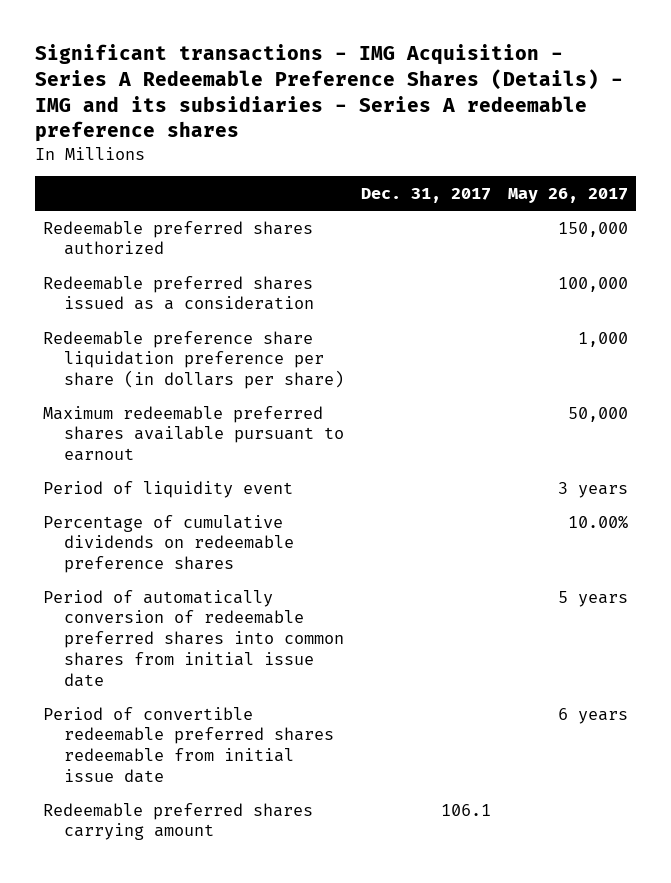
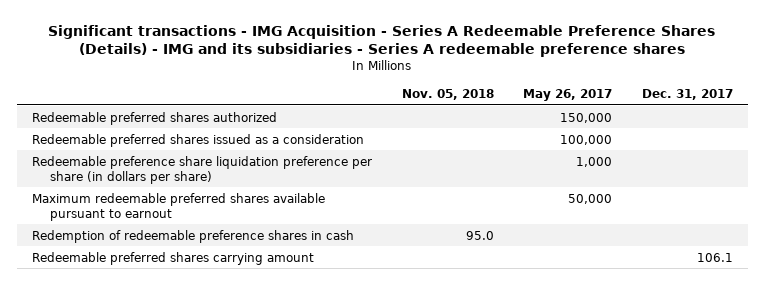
- | Dec. 31, 2017 | May 26, 2017
+ | Nov. 05, 2018 | May 26, 2017 | Dec. 31, 2017
- Period of liquidity event | | 3 years
- Percentage of cumulative dividends on redeemable preference shares | | 10.00%
- Period of automatically conversion of redeemable preferred shares into common shares from initial issue date | | 5 years
- Period of convertible redeemable preferred shares redeemable from initial issue date | | 6 years
+ Redemption of redeemable preference shares in cash | 95.0 | |

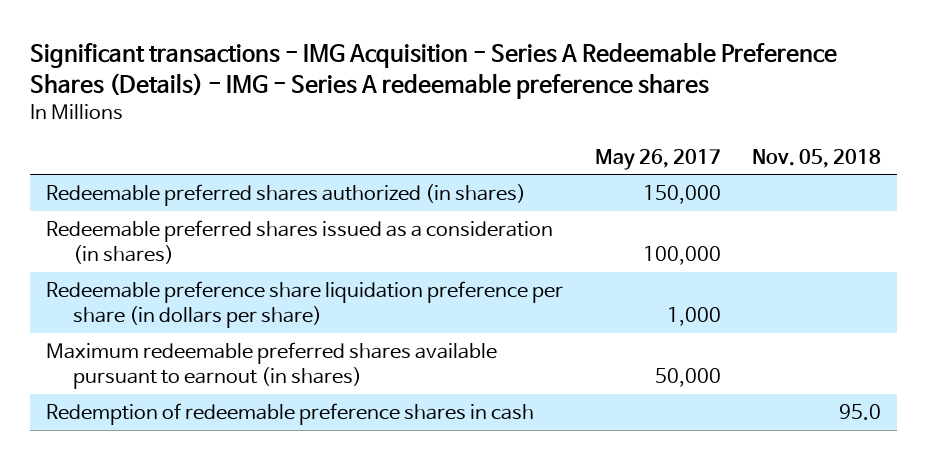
- Significant transactions - IMG Acquisition - Series A Redeemable Preference Shares (Details) - IMG and its subsidiaries - Series A redeemable preference shares
+ Significant transactions - IMG Acquisition - Series A Redeemable Preference Shares (Details) - IMG - Series A redeemable preference shares
- | Nov. 05, 2018 | May 26, 2017 | Dec. 31, 2017
+ | May 26, 2017 | Nov. 05, 2018
- Redeemable preferred shares authorized | | 150,000 |
- Redeemable preferred shares issued as a consideration | | 100,000 |
+ Redeemable preferred shares authorized (in shares) | 150,000 |
+ Redeemable preferred shares issued as a consideration (in shares) | 100,000 |
- Maximum redeemable preferred shares available pursuant to earnout | | 50,000 |
+ Maximum redeemable preferred shares available pursuant to earnout (in shares) | 50,000 |
- Redeemable preferred shares carrying amount | | | 106.1

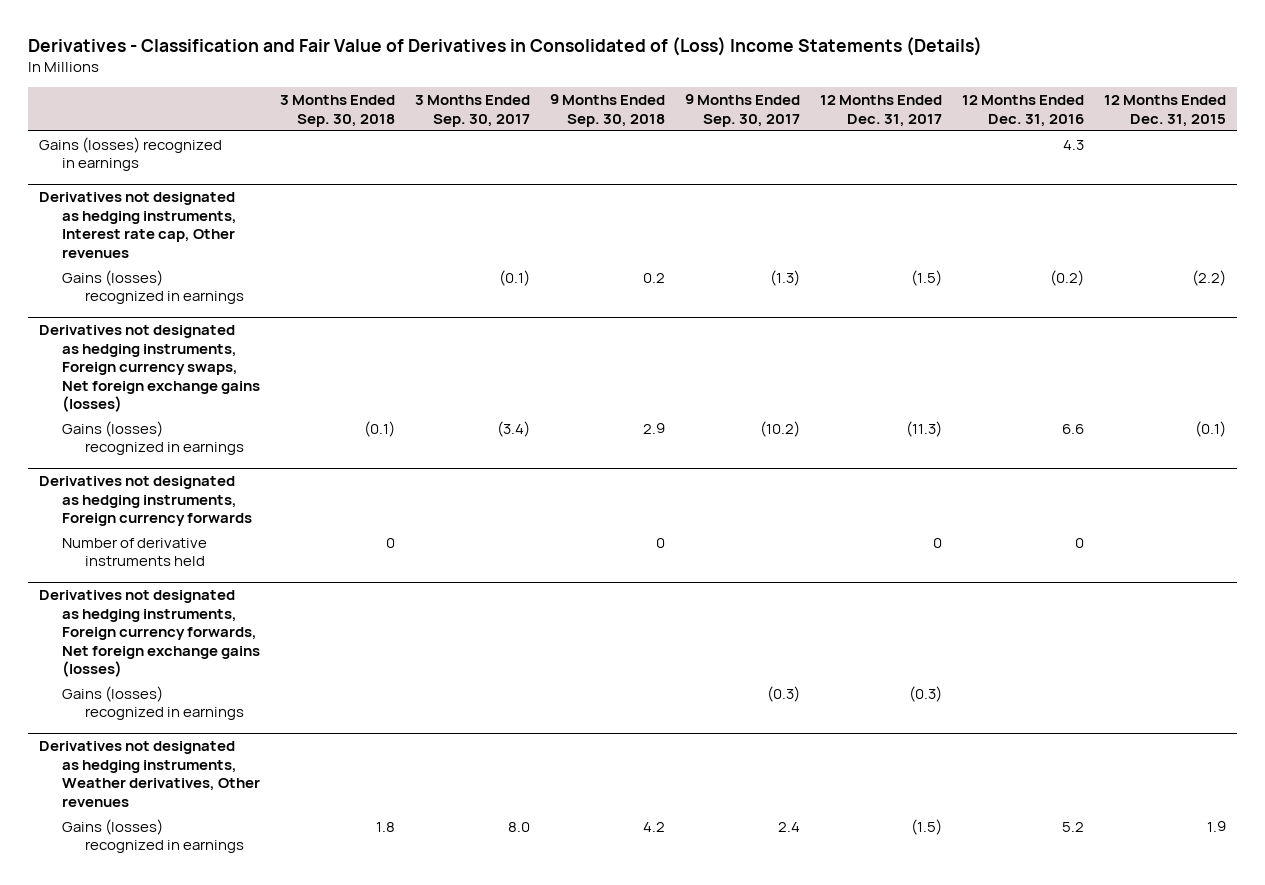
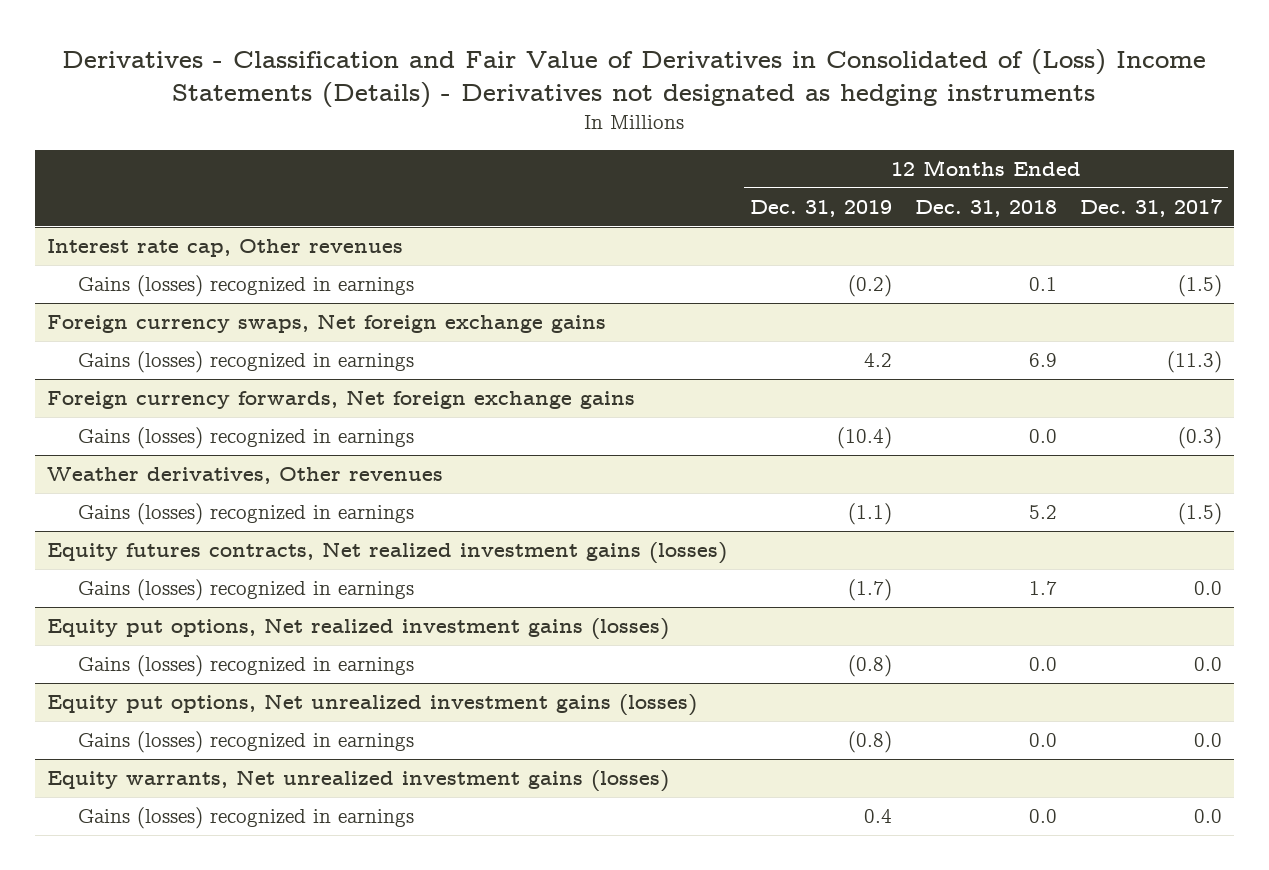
- Derivatives - Classification and Fair Value of Derivatives in Consolidated of (Loss) Income Statements (Details)
+ Derivatives - Classification and Fair Value of Derivatives in Consolidated of (Loss) Income Statements (Details) - Derivatives not designated as hedging instruments
- | 3 Months Ended Sep. 30, 2018 | 3 Months Ended Sep. 30, 2017 | 9 Months Ended Sep. 30, 2018 | 9 Months Ended Sep. 30, 2017 | 12 Months Ended Dec. 31, 2017 | 12 Months Ended Dec. 31, 2016 | 12 Months Ended Dec. 31, 2015
+ | 12 Months Ended Dec. 31, 2019 | 12 Months Ended Dec. 31, 2018 | 12 Months Ended Dec. 31, 2017
- Gains (losses) recognized in earnings | | | | | | 4.3 |
- Derivatives not designated as hedging instruments, Interest rate cap, Other revenues
+ Interest rate cap, Other revenues
- Derivatives not designated as hedging instruments, Foreign currency swaps, Net foreign exchange gains (losses)
+ Foreign currency swaps, Net foreign exchange gains
- Derivatives not designated as hedging instruments, Foreign currency forwards
- Number of derivative instruments held | 0 | | 0 | | 0 | 0 |
- Derivatives not designated as hedging instruments, Foreign currency forwards, Net foreign exchange gains (losses)
+ Foreign currency forwards, Net foreign exchange gains
- Derivatives not designated as hedging instruments, Weather derivatives, Other revenues
+ Weather derivatives, Other revenues
+ Equity futures contracts, Net realized investment gains (losses)
+ Gains (losses) recognized in earnings | (1.7) | 1.7 | 0.0
+ Equity put options, Net realized investment gains (losses)
+ Gains (losses) recognized in earnings | (0.8) | 0.0 | 0.0
+ Equity put options, Net unrealized investment gains (losses)
+ Gains (losses) recognized in earnings | (0.8) | 0.0 | 0.0
+ Equity warrants, Net unrealized investment gains (losses)
+ Gains (losses) recognized in earnings | 0.4 | 0.0 | 0.0

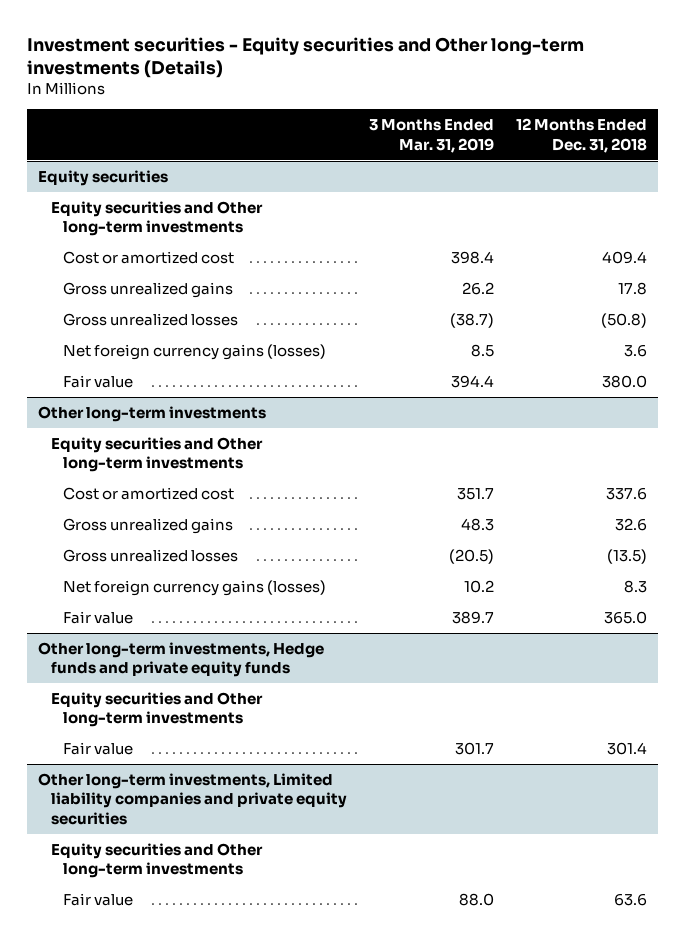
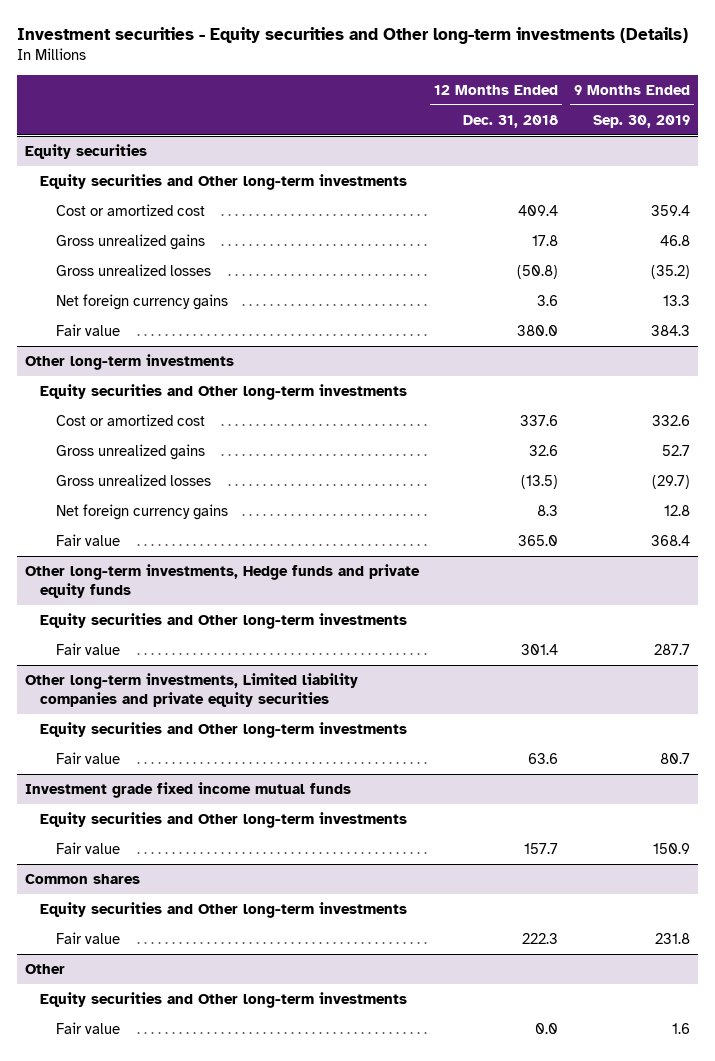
- | 3 Months Ended Mar. 31, 2019 | 12 Months Ended Dec. 31, 2018
+ | 12 Months Ended Dec. 31, 2018 | 9 Months Ended Sep. 30, 2019
@ Equity securities
- Net foreign currency gains (losses) | 8.5 | 3.6
+ Net foreign currency gains | 3.6 | 13.3
@ Other long-term investments
- Net foreign currency gains (losses) | 10.2 | 8.3
+ Net foreign currency gains | 8.3 | 12.8
+ Investment grade fixed income mutual funds
+ Equity securities and Other long-term investments
+ Fair value | 157.7 | 150.9
+ Common shares
+ Equity securities and Other long-term investments
+ Fair value | 222.3 | 231.8
+ Other
+ Equity securities and Other long-term investments
+ Fair value | 0.0 | 1.6

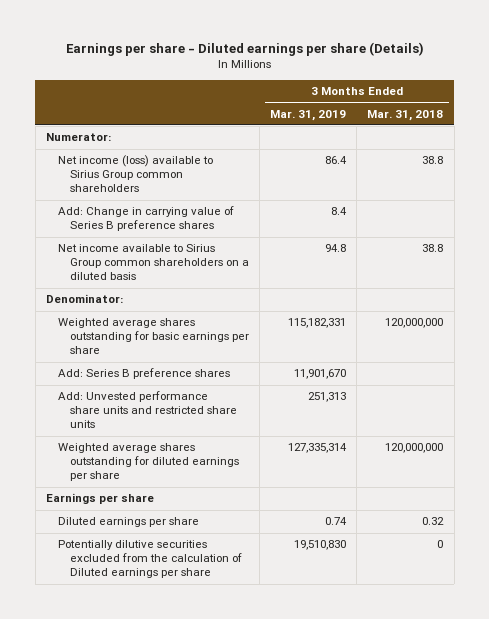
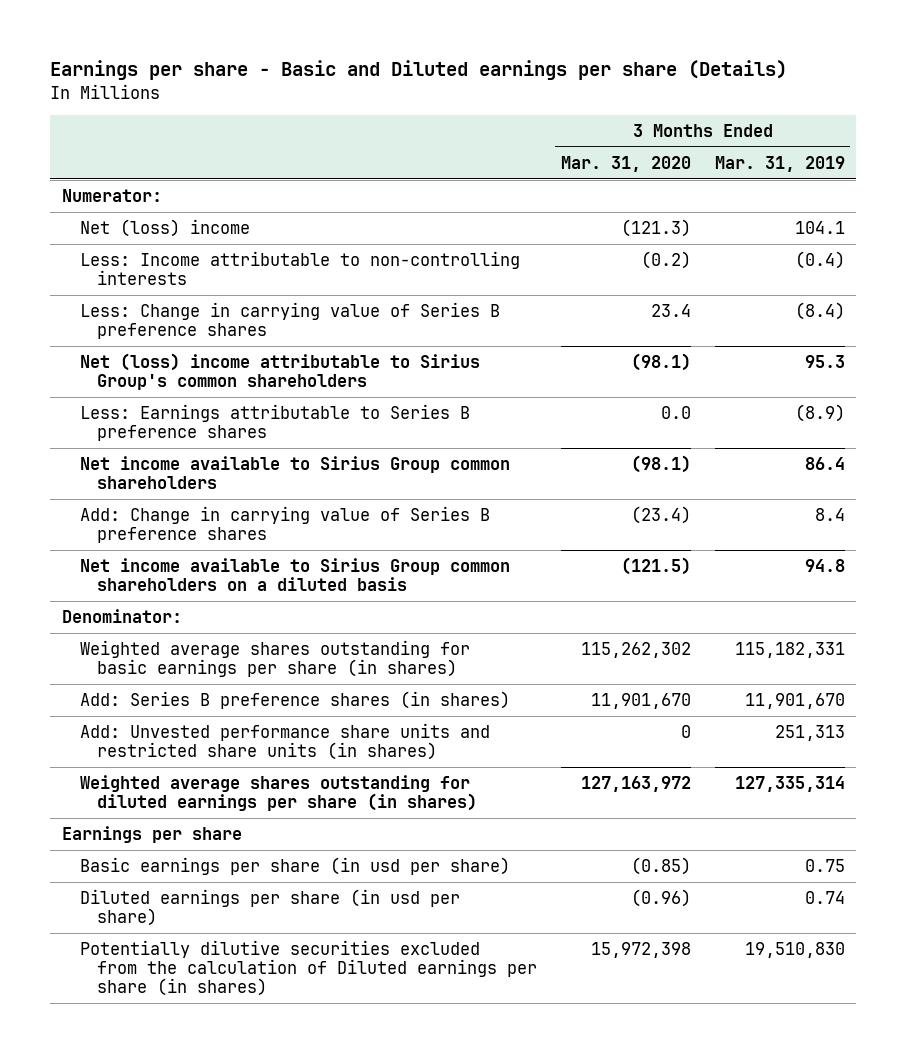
- Earnings per share - Diluted earnings per share (Details)
+ Earnings per share - Basic and Diluted earnings per share (Details)
- | 3 Months Ended Mar. 31, 2019 | 3 Months Ended Mar. 31, 2018
+ | 3 Months Ended Mar. 31, 2020 | 3 Months Ended Mar. 31, 2019
- Net income (loss) available to Sirius Group common shareholders | 86.4 | 38.8
+ Net (loss) income | (121.3) | 104.1
+ Less: Income attributable to non-controlling interests | (0.2) | (0.4)
+ Less: Change in carrying value of Series B preference shares | 23.4 | (8.4)
+ Net (loss) income attributable to Sirius Group's common shareholders | (98.1) | 95.3
+ Less: Earnings attributable to Series B preference shares | 0.0 | (8.9)
+ Net income available to Sirius Group common shareholders | (98.1) | 86.4
- Weighted average shares outstanding for basic earnings per share | 115,182,331 | 120,000,000
- Add: Series B preference shares | 11,901,670 |
- Add: Unvested performance share units and restricted share units | 251,313 |
- Weighted average shares outstanding for diluted earnings per share | 127,335,314 | 120,000,000
+ Weighted average shares outstanding for basic earnings per share (in shares) | 115,262,302 | 115,182,331
+ Add: Series B preference shares (in shares) | 11,901,670 | 11,901,670
+ Add: Unvested performance share units and restricted share units (in shares) | 0 | 251,313
+ Weighted average shares outstanding for diluted earnings per share (in shares) | 127,163,972 | 127,335,314
- Diluted earnings per share | 0.74 | 0.32
- Potentially dilutive securities excluded from the calculation of Diluted earnings per share | 19,510,830 | 0
+ Basic earnings per share (in usd per share) | (0.85) | 0.75
+ Diluted earnings per share (in usd per share) | (0.96) | 0.74
+ Potentially dilutive securities excluded from the calculation of Diluted earnings per share (in shares) | 15,972,398 | 19,510,830

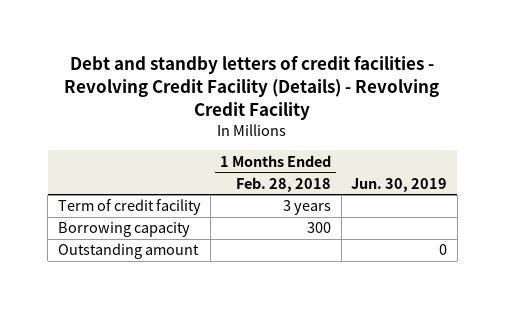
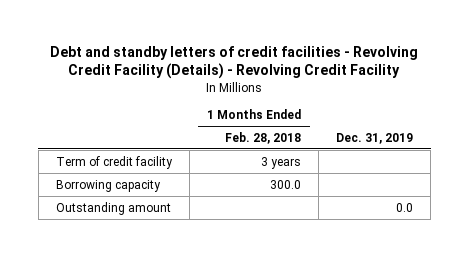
- | 1 Months Ended Feb. 28, 2018 | Jun. 30, 2019
+ | 1 Months Ended Feb. 28, 2018 | Dec. 31, 2019
- Borrowing capacity | 300 |
+ Borrowing capacity | 300.0 |

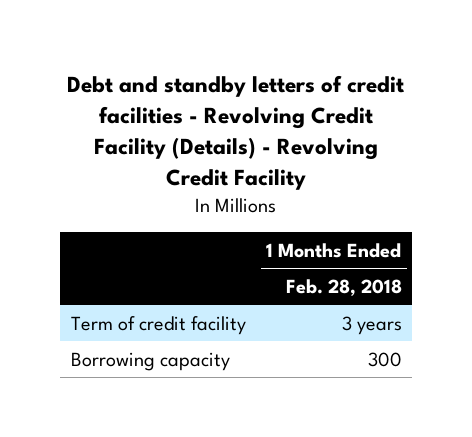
- | 1 Months Ended Feb. 28, 2018 | Dec. 31, 2019
+ | 1 Months Ended Feb. 28, 2018
- Borrowing capacity | 300.0 |
- Outstanding amount | | 0.0
+ Borrowing capacity | 300

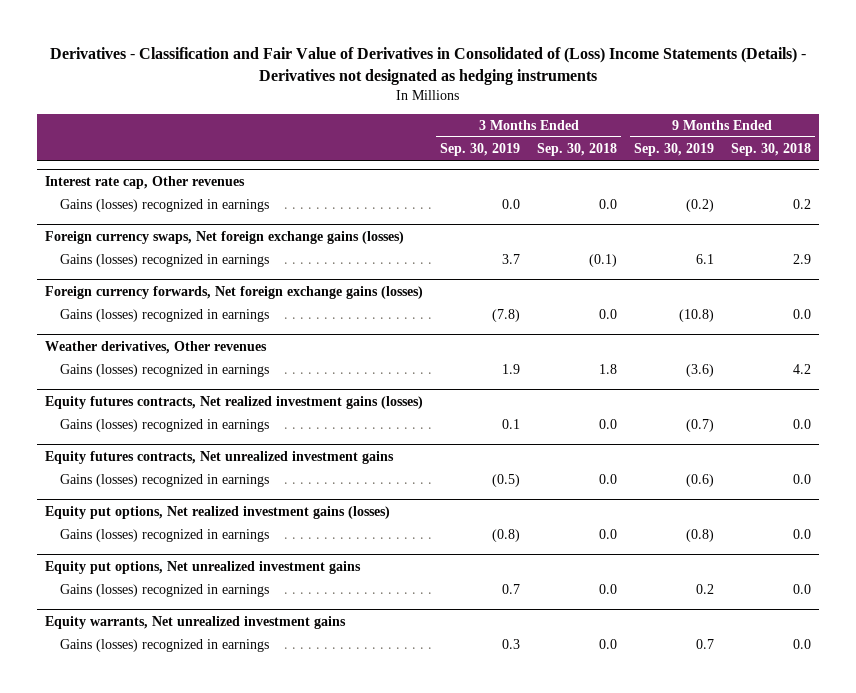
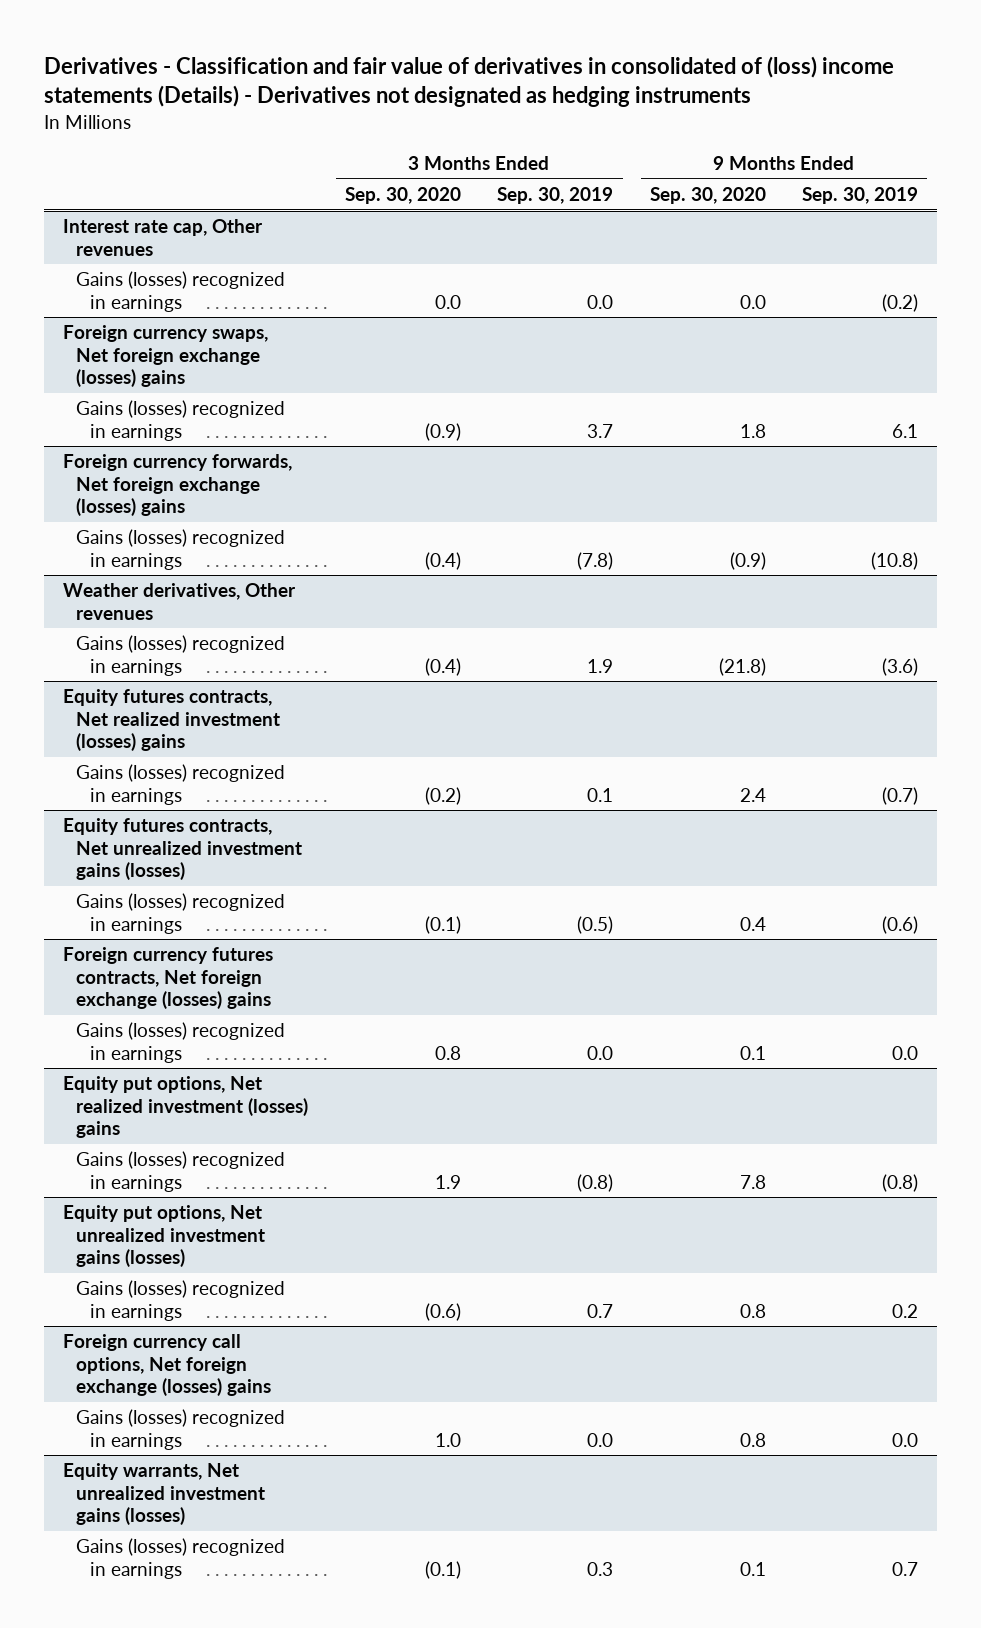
- Derivatives - Classification and Fair Value of Derivatives in Consolidated of (Loss) Income Statements (Details) - Derivatives not designated as hedging instruments
+ Derivatives - Classification and fair value of derivatives in consolidated of (loss) income statements (Details) - Derivatives not designated as hedging instruments
- | 3 Months Ended Sep. 30, 2019 | 3 Months Ended Sep. 30, 2018 | 9 Months Ended Sep. 30, 2019 | 9 Months Ended Sep. 30, 2018
+ | 3 Months Ended Sep. 30, 2020 | 3 Months Ended Sep. 30, 2019 | 9 Months Ended Sep. 30, 2020 | 9 Months Ended Sep. 30, 2019
- Foreign currency swaps, Net foreign exchange gains (losses)
+ Foreign currency swaps, Net foreign exchange (losses) gains
- Foreign currency forwards, Net foreign exchange gains (losses)
+ Foreign currency forwards, Net foreign exchange (losses) gains
- Equity futures contracts, Net realized investment gains (losses)
+ Equity futures contracts, Net realized investment (losses) gains
- Equity futures contracts, Net unrealized investment gains
+ Equity futures contracts, Net unrealized investment gains (losses)
- Equity put options, Net realized investment gains (losses)
+ Foreign currency futures contracts, Net foreign exchange (losses) gains
+ Gains (losses) recognized in earnings | 0.8 | 0.0 | 0.1 | 0.0
+ Equity put options, Net realized investment (losses) gains
- Equity put options, Net unrealized investment gains
+ Equity put options, Net unrealized investment gains (losses)
- Equity warrants, Net unrealized investment gains
+ Foreign currency call options, Net foreign exchange (losses) gains
+ Gains (losses) recognized in earnings | 1.0 | 0.0 | 0.8 | 0.0
+ Equity warrants, Net unrealized investment gains (losses)

